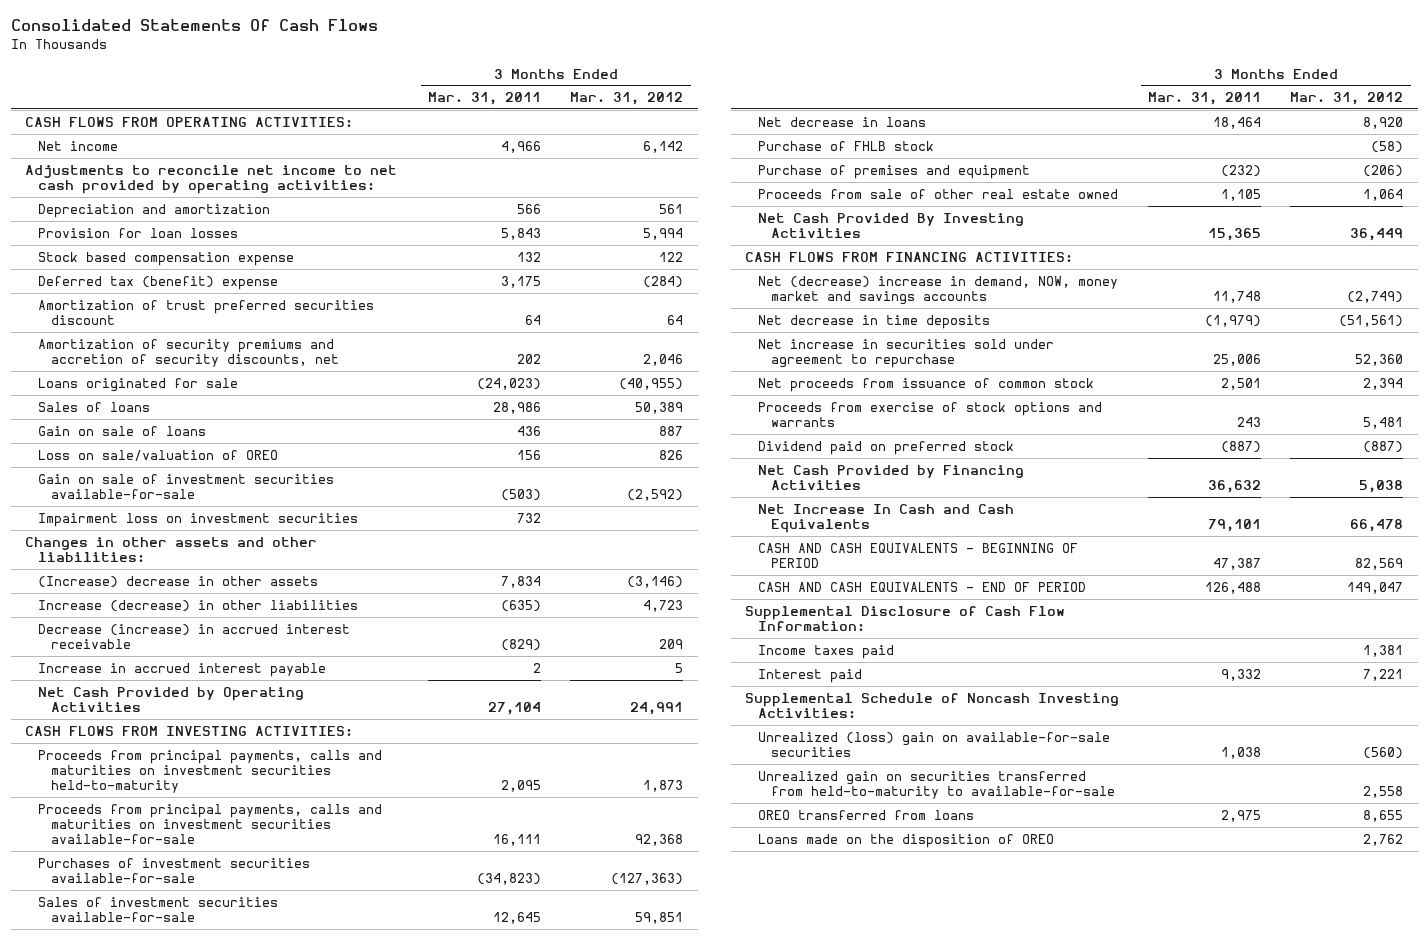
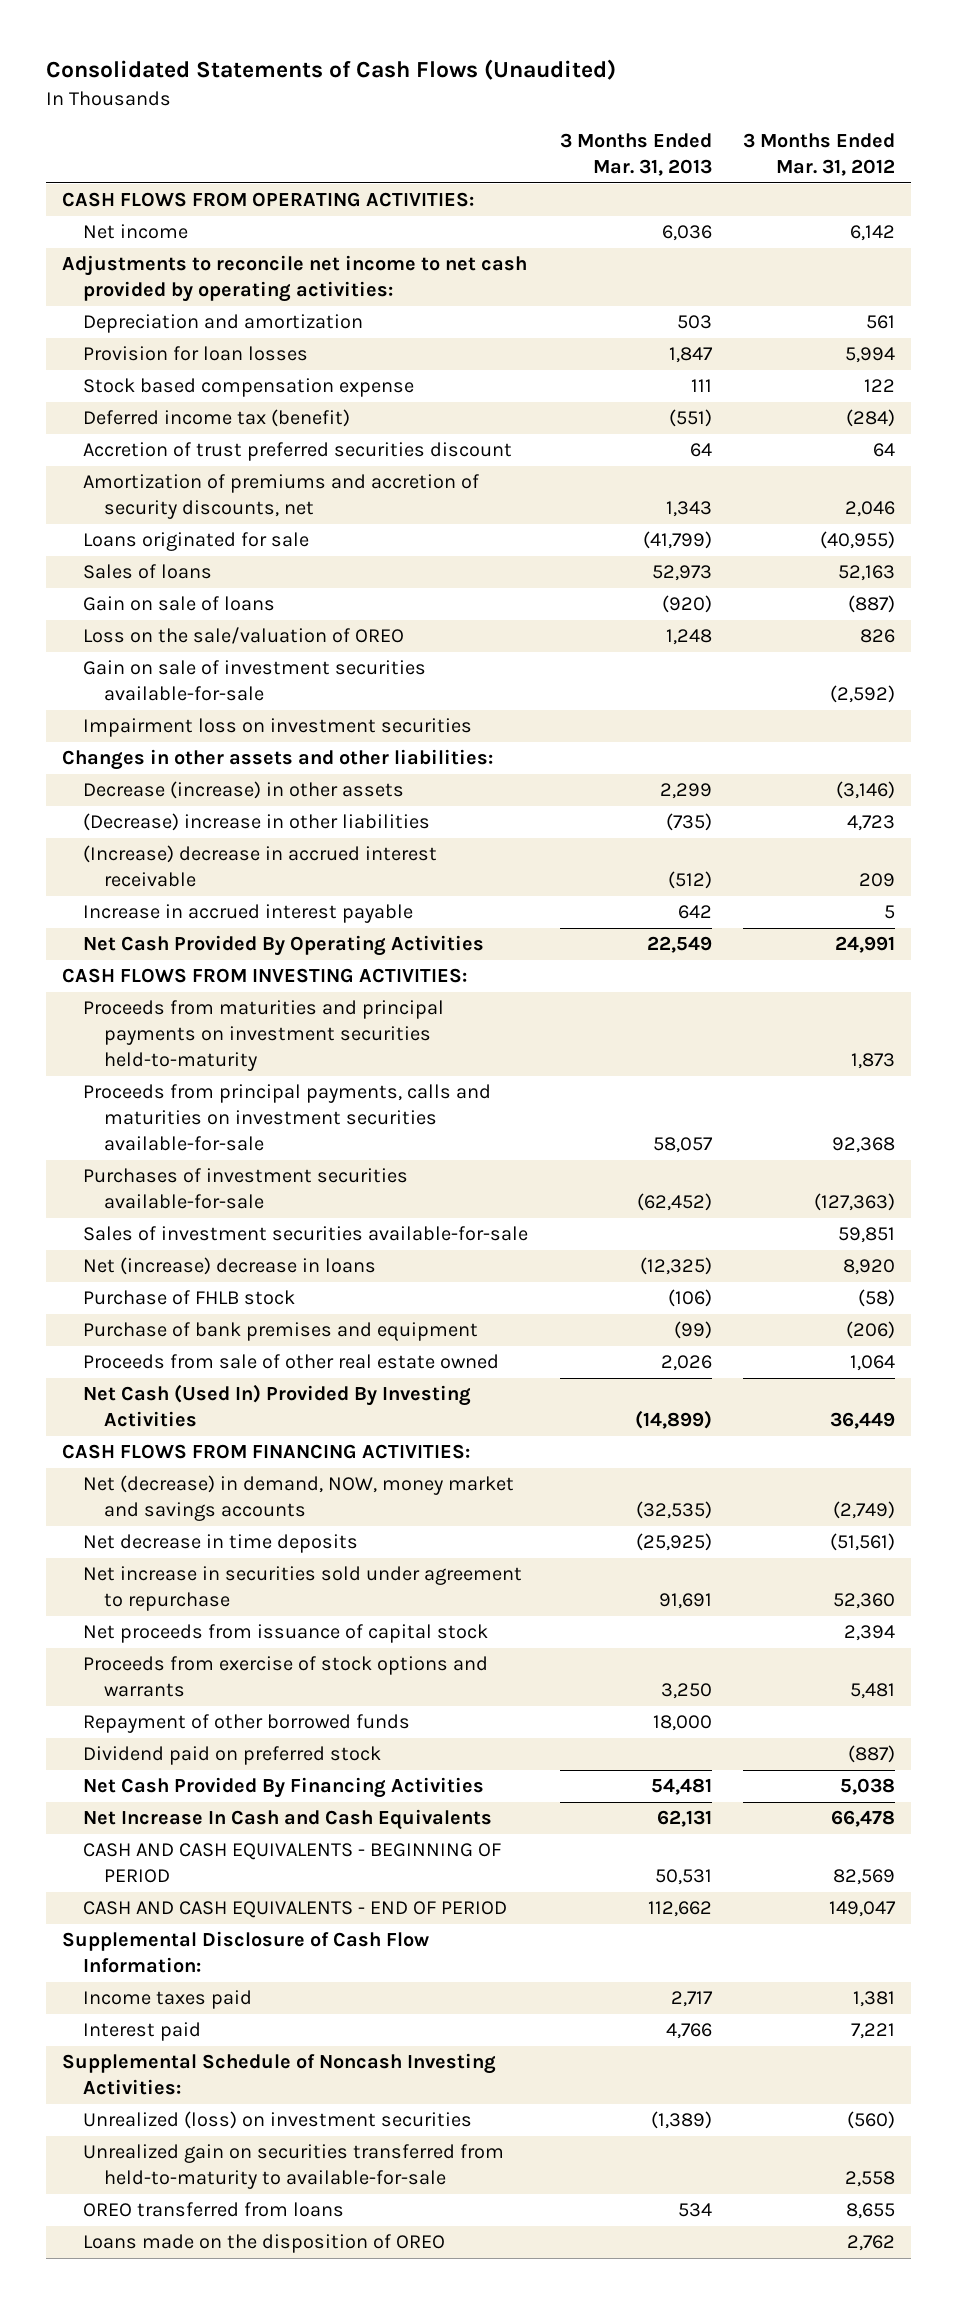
- Consolidated Statements Of Cash Flows
+ Consolidated Statements of Cash Flows (Unaudited)
- | 3 Months Ended Mar. 31, 2011 | 3 Months Ended Mar. 31, 2012
+ | 3 Months Ended Mar. 31, 2013 | 3 Months Ended Mar. 31, 2012
- Deferred tax (benefit) expense | 3,175 | (284)
- Amortization of trust preferred securities discount | 64 | 64
- Amortization of security premiums and accretion of security discounts, net | 202 | 2,046
+ Deferred income tax (benefit) | (551) | (284)
+ Accretion of trust preferred securities discount | 64 | 64
+ Amortization of premiums and accretion of security discounts, net | 1,343 | 2,046
- Sales of loans | 28,986 | 50,389
- Gain on sale of loans | 436 | 887
- Loss on sale/valuation of OREO | 156 | 826
+ Sales of loans | 52,973 | 52,163
+ Gain on sale of loans | (920) | (887)
+ Loss on the sale/valuation of OREO | 1,248 | 826
- (Increase) decrease in other assets | 7,834 | (3,146)
- Increase (decrease) in other liabilities | (635) | 4,723
- Decrease (increase) in accrued interest receivable | (829) | 209
+ Decrease (increase) in other assets | 2,299 | (3,146)
+ (Decrease) increase in other liabilities | (735) | 4,723
+ (Increase) decrease in accrued interest receivable | (512) | 209
- Net Cash Provided by Operating Activities | 27,104 | 24,991
+ Net Cash Provided By Operating Activities | 22,549 | 24,991
- Proceeds from principal payments, calls and maturities on investment securities held-to-maturity | 2,095 | 1,873
+ Proceeds from maturities and principal payments on investment securities held-to-maturity | | 1,873
- Net decrease in loans | 18,464 | 8,920
+ Net (increase) decrease in loans | (12,325) | 8,920
- Purchase of premises and equipment | (232) | (206)
+ Purchase of bank premises and equipment | (99) | (206)
- Net Cash Provided By Investing Activities | 15,365 | 36,449
+ Net Cash (Used In) Provided By Investing Activities | (14,899) | 36,449
- Net (decrease) increase in demand, NOW, money market and savings accounts | 11,748 | (2,749)
+ Net (decrease) in demand, NOW, money market and savings accounts | (32,535) | (2,749)
- Net proceeds from issuance of common stock | 2,501 | 2,394
+ Net proceeds from issuance of capital stock | | 2,394
+ Repayment of other borrowed funds | 18,000 |
- Net Cash Provided by Financing Activities | 36,632 | 5,038
+ Net Cash Provided By Financing Activities | 54,481 | 5,038
- Unrealized (loss) gain on available-for-sale securities | 1,038 | (560)
+ Unrealized (loss) on investment securities | (1,389) | (560)

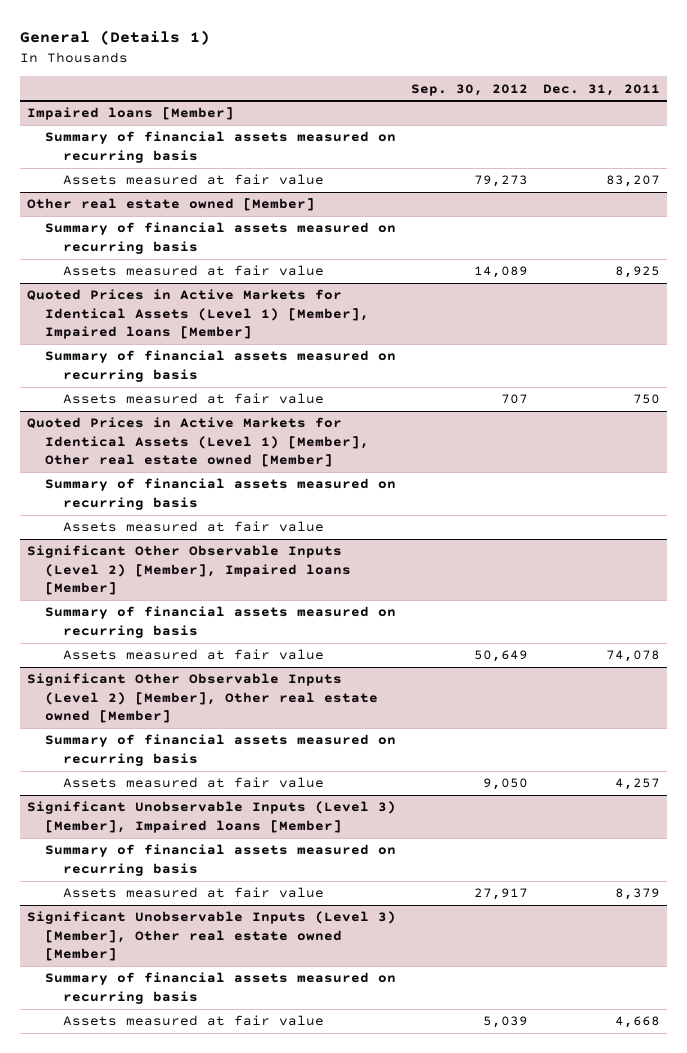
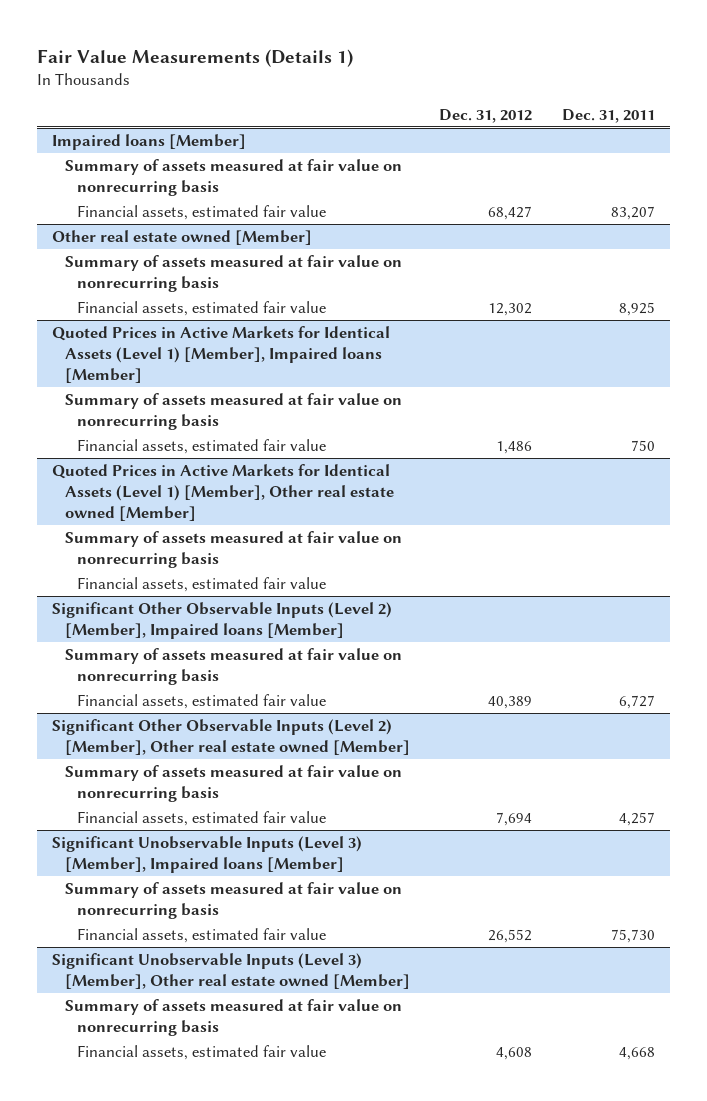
- General (Details 1)
+ Fair Value Measurements (Details 1)
- | Sep. 30, 2012 | Dec. 31, 2011
+ | Dec. 31, 2012 | Dec. 31, 2011
@ Impaired loans [Member]
- Summary of financial assets measured on recurring basis
- Assets measured at fair value | 79,273 | 83,207
+ Summary of assets measured at fair value on nonrecurring basis
+ Financial assets, estimated fair value | 68,427 | 83,207
@ Other real estate owned [Member]
- Summary of financial assets measured on recurring basis
- Assets measured at fair value | 14,089 | 8,925
+ Summary of assets measured at fair value on nonrecurring basis
+ Financial assets, estimated fair value | 12,302 | 8,925
@ Quoted Prices in Active Markets for Identical Assets (Level 1) [Member], Impaired loans [Member]
- Summary of financial assets measured on recurring basis
- Assets measured at fair value | 707 | 750
+ Summary of assets measured at fair value on nonrecurring basis
+ Financial assets, estimated fair value | 1,486 | 750
@ Quoted Prices in Active Markets for Identical Assets (Level 1) [Member], Other real estate owned [Member]
- Summary of financial assets measured on recurring basis
- Assets measured at fair value
+ Summary of assets measured at fair value on nonrecurring basis
+ Financial assets, estimated fair value
@ Significant Other Observable Inputs (Level 2) [Member], Impaired loans [Member]
- Summary of financial assets measured on recurring basis
- Assets measured at fair value | 50,649 | 74,078
+ Summary of assets measured at fair value on nonrecurring basis
+ Financial assets, estimated fair value | 40,389 | 6,727
@ Significant Other Observable Inputs (Level 2) [Member], Other real estate owned [Member]
- Summary of financial assets measured on recurring basis
- Assets measured at fair value | 9,050 | 4,257
+ Summary of assets measured at fair value on nonrecurring basis
+ Financial assets, estimated fair value | 7,694 | 4,257
@ Significant Unobservable Inputs (Level 3) [Member], Impaired loans [Member]
- Summary of financial assets measured on recurring basis
- Assets measured at fair value | 27,917 | 8,379
+ Summary of assets measured at fair value on nonrecurring basis
+ Financial assets, estimated fair value | 26,552 | 75,730
@ Significant Unobservable Inputs (Level 3) [Member], Other real estate owned [Member]
- Summary of financial assets measured on recurring basis
- Assets measured at fair value | 5,039 | 4,668
+ Summary of assets measured at fair value on nonrecurring basis
+ Financial assets, estimated fair value | 4,608 | 4,668

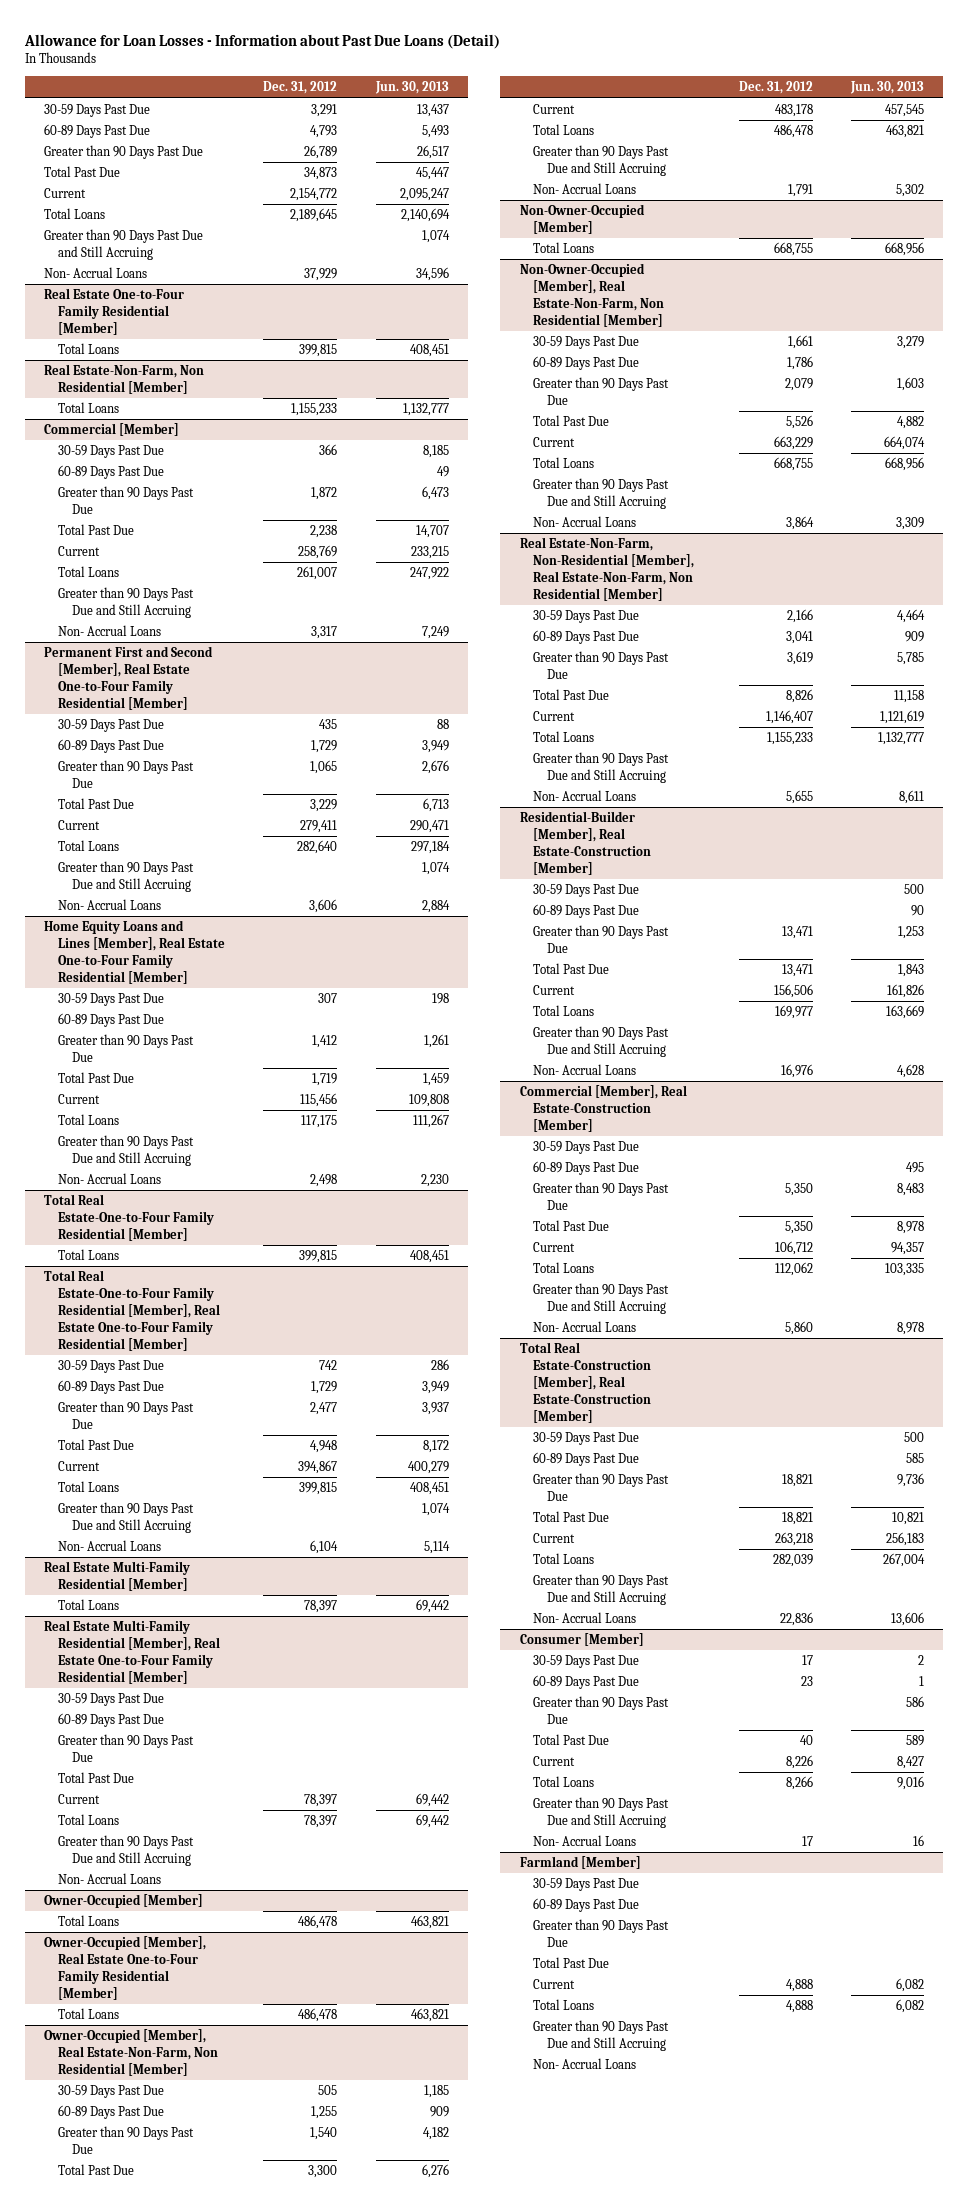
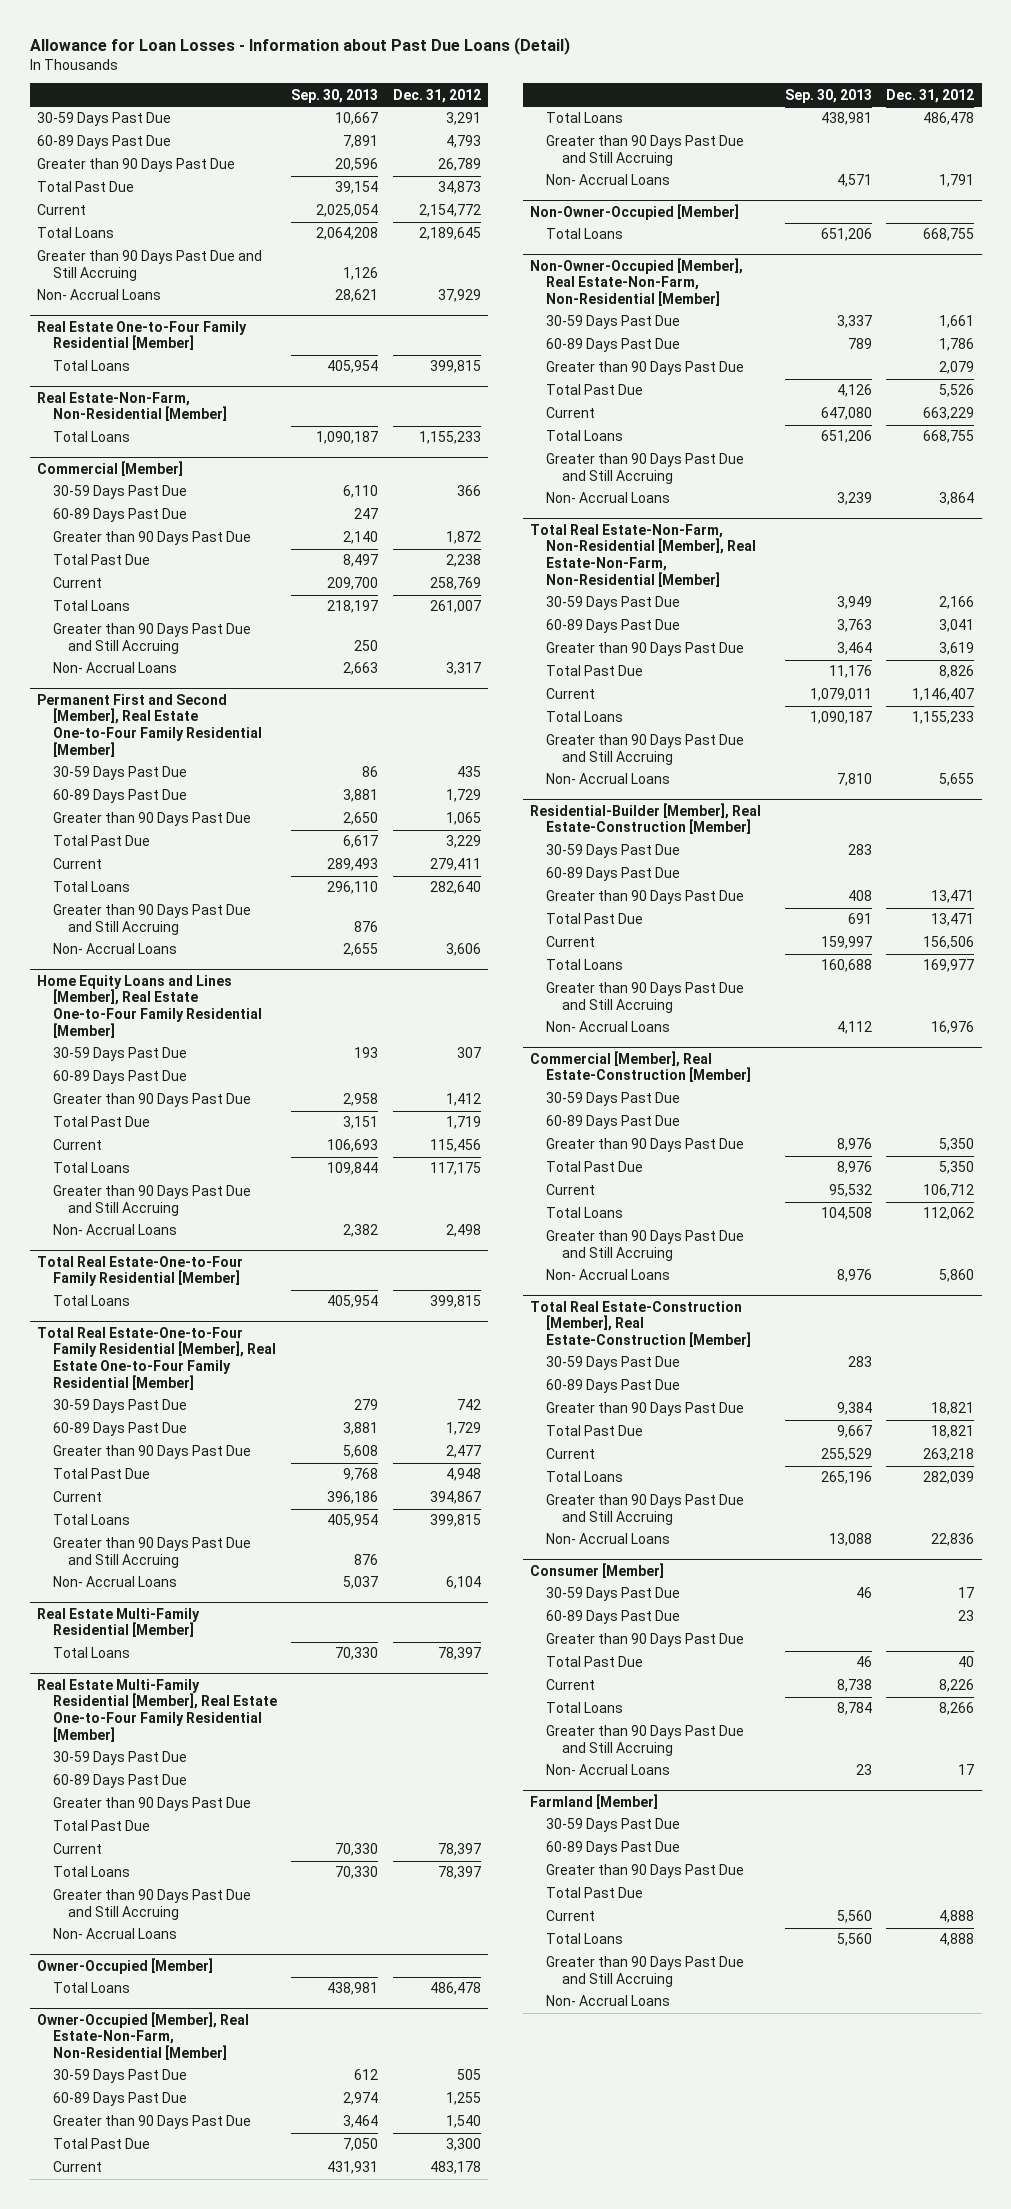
- | Dec. 31, 2012 | Jun. 30, 2013
+ | Sep. 30, 2013 | Dec. 31, 2012
- Real Estate-Non-Farm, Non Residential [Member]
+ Real Estate-Non-Farm, Non-Residential [Member]
- Owner-Occupied [Member], Real Estate One-to-Four Family Residential [Member]
- Total Loans | 486,478 | 463,821
- Owner-Occupied [Member], Real Estate-Non-Farm, Non Residential [Member]
+ Owner-Occupied [Member], Real Estate-Non-Farm, Non-Residential [Member]
- Non-Owner-Occupied [Member], Real Estate-Non-Farm, Non Residential [Member]
+ Non-Owner-Occupied [Member], Real Estate-Non-Farm, Non-Residential [Member]
- Real Estate-Non-Farm, Non-Residential [Member], Real Estate-Non-Farm, Non Residential [Member]
+ Total Real Estate-Non-Farm, Non-Residential [Member], Real Estate-Non-Farm, Non-Residential [Member]

